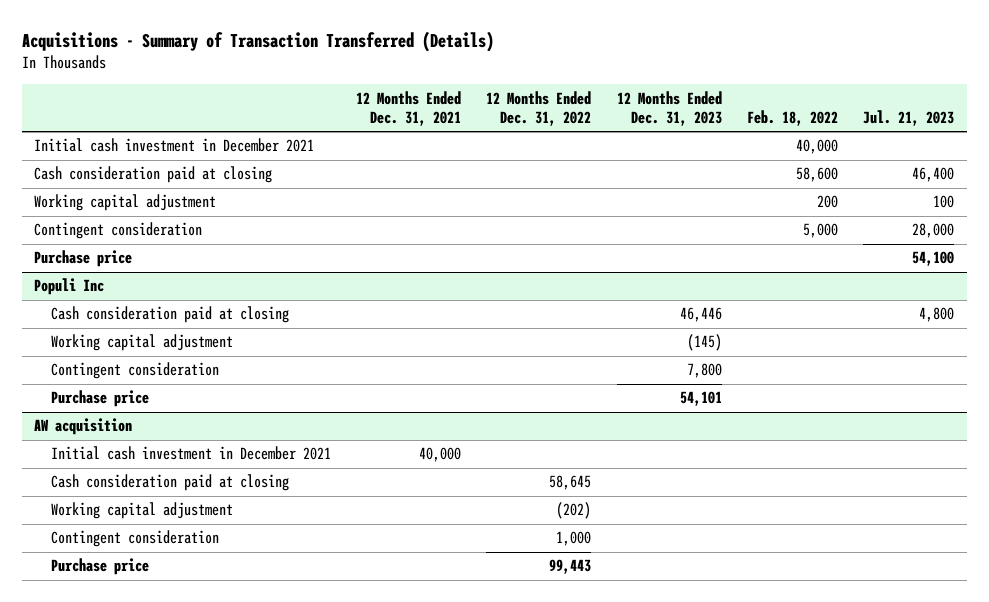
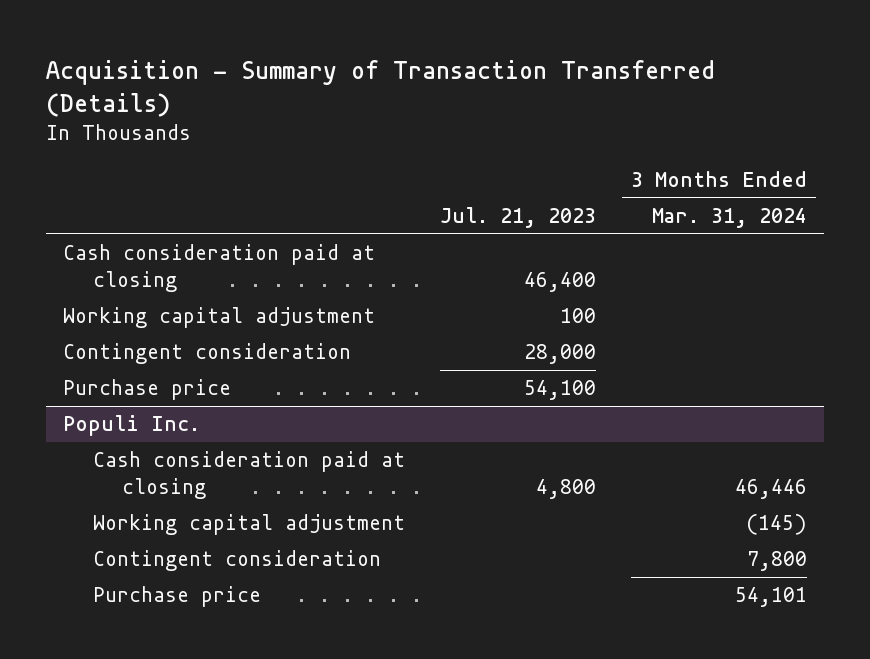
- Acquisitions - Summary of Transaction Transferred (Details)
+ Acquisition - Summary of Transaction Transferred (Details)
- | 12 Months Ended Dec. 31, 2021 | 12 Months Ended Dec. 31, 2022 | 12 Months Ended Dec. 31, 2023 | Feb. 18, 2022 | Jul. 21, 2023
+ | Jul. 21, 2023 | 3 Months Ended Mar. 31, 2024
- Initial cash investment in December 2021 | | | | 40,000 |
- Populi Inc
+ Populi Inc.
- AW acquisition
- Initial cash investment in December 2021 | 40,000 | | | |
- Cash consideration paid at closing | | 58,645 | | |
- Working capital adjustment | | (202) | | |
- Contingent consideration | | 1,000 | | |
- Purchase price | | 99,443 | | |

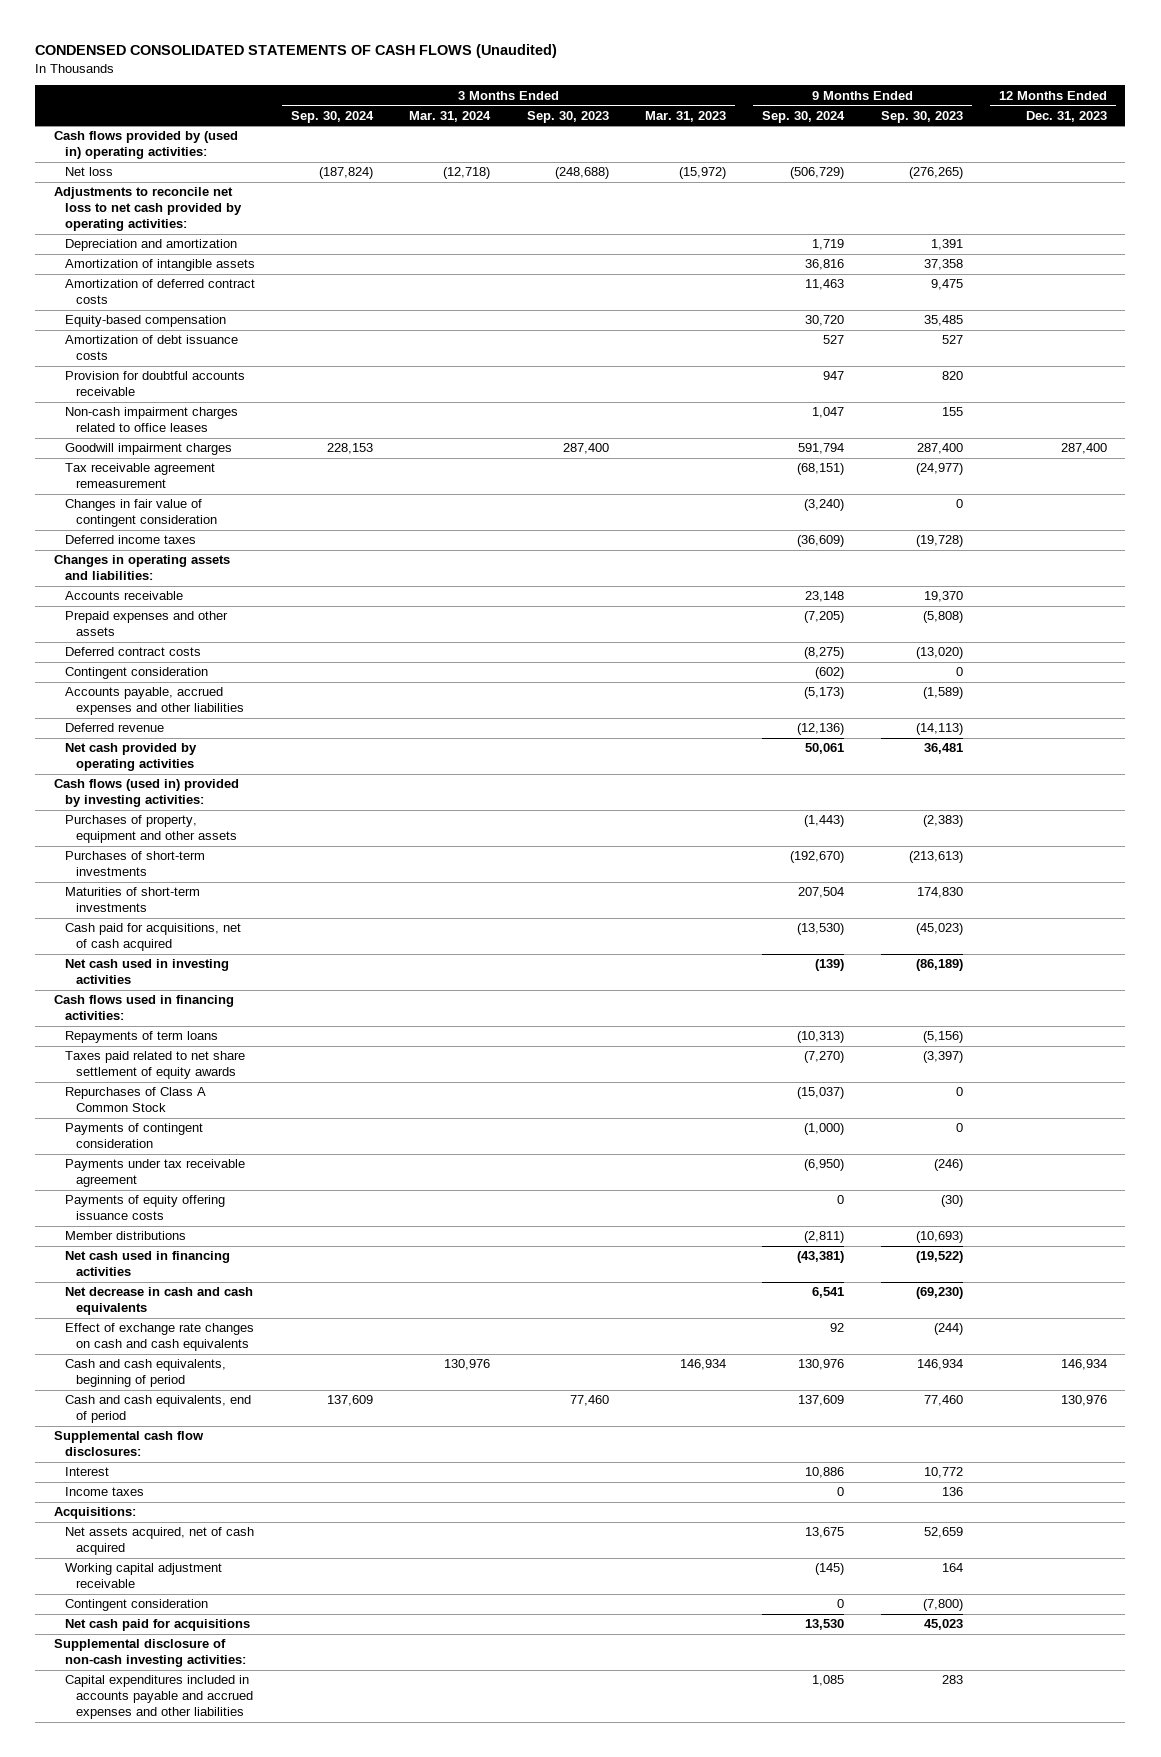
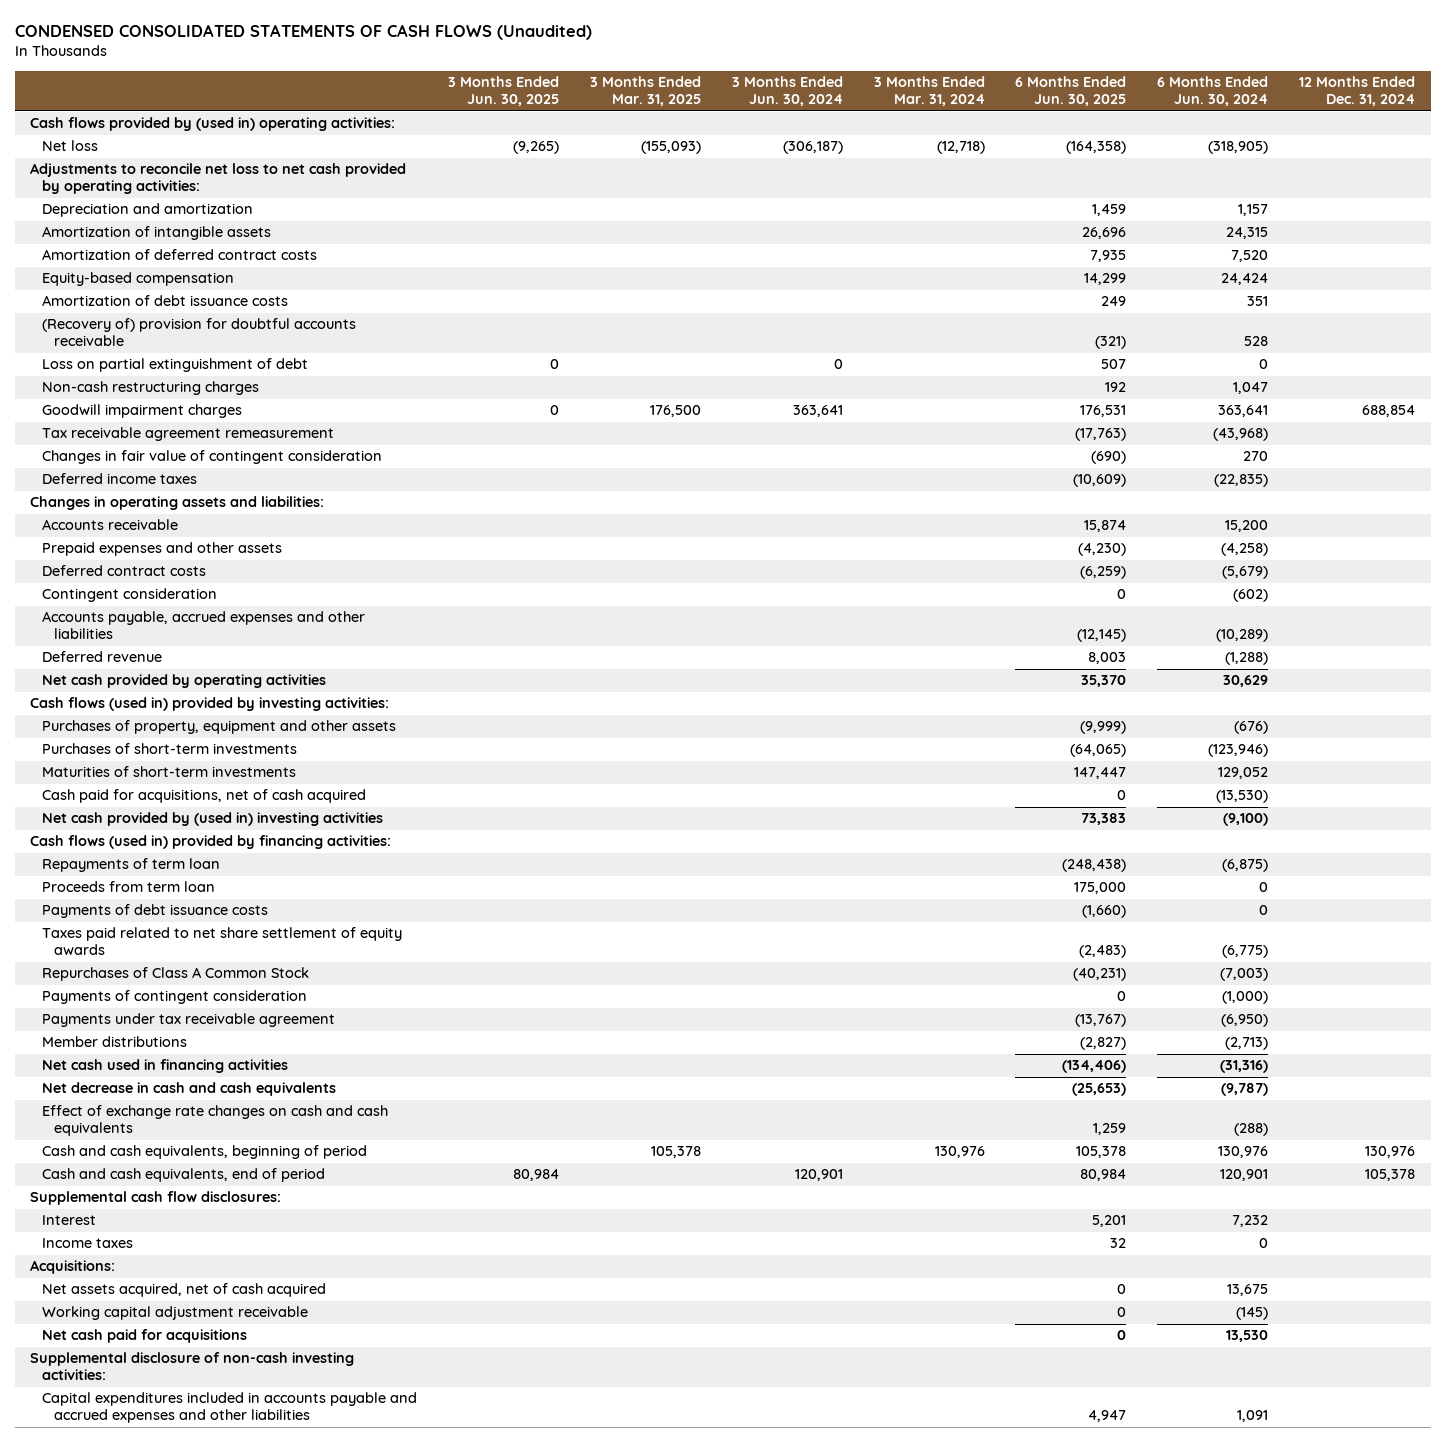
- | 3 Months Ended Sep. 30, 2024 | 3 Months Ended Mar. 31, 2024 | 3 Months Ended Sep. 30, 2023 | 3 Months Ended Mar. 31, 2023 | 9 Months Ended Sep. 30, 2024 | 9 Months Ended Sep. 30, 2023 | 12 Months Ended Dec. 31, 2023
+ | 3 Months Ended Jun. 30, 2025 | 3 Months Ended Mar. 31, 2025 | 3 Months Ended Jun. 30, 2024 | 3 Months Ended Mar. 31, 2024 | 6 Months Ended Jun. 30, 2025 | 6 Months Ended Jun. 30, 2024 | 12 Months Ended Dec. 31, 2024
- Provision for doubtful accounts receivable | | | | | 947 | 820 |
- Non-cash impairment charges related to office leases | | | | | 1,047 | 155 |
+ (Recovery of) provision for doubtful accounts receivable | | | | | (321) | 528 |
+ Loss on partial extinguishment of debt | 0 | | 0 | | 507 | 0 |
+ Non-cash restructuring charges | | | | | 192 | 1,047 |
- Net cash used in investing activities | | | | | (139) | (86,189) |
- Cash flows used in financing activities:
- Repayments of term loans | | | | | (10,313) | (5,156) |
+ Net cash provided by (used in) investing activities | | | | | 73,383 | (9,100) |
+ Cash flows (used in) provided by financing activities:
+ Repayments of term loan | | | | | (248,438) | (6,875) |
+ Proceeds from term loan | | | | | 175,000 | 0 |
+ Payments of debt issuance costs | | | | | (1,660) | 0 |
- Payments of equity offering issuance costs | | | | | 0 | (30) |
- Contingent consideration | | | | | 0 | (7,800) |

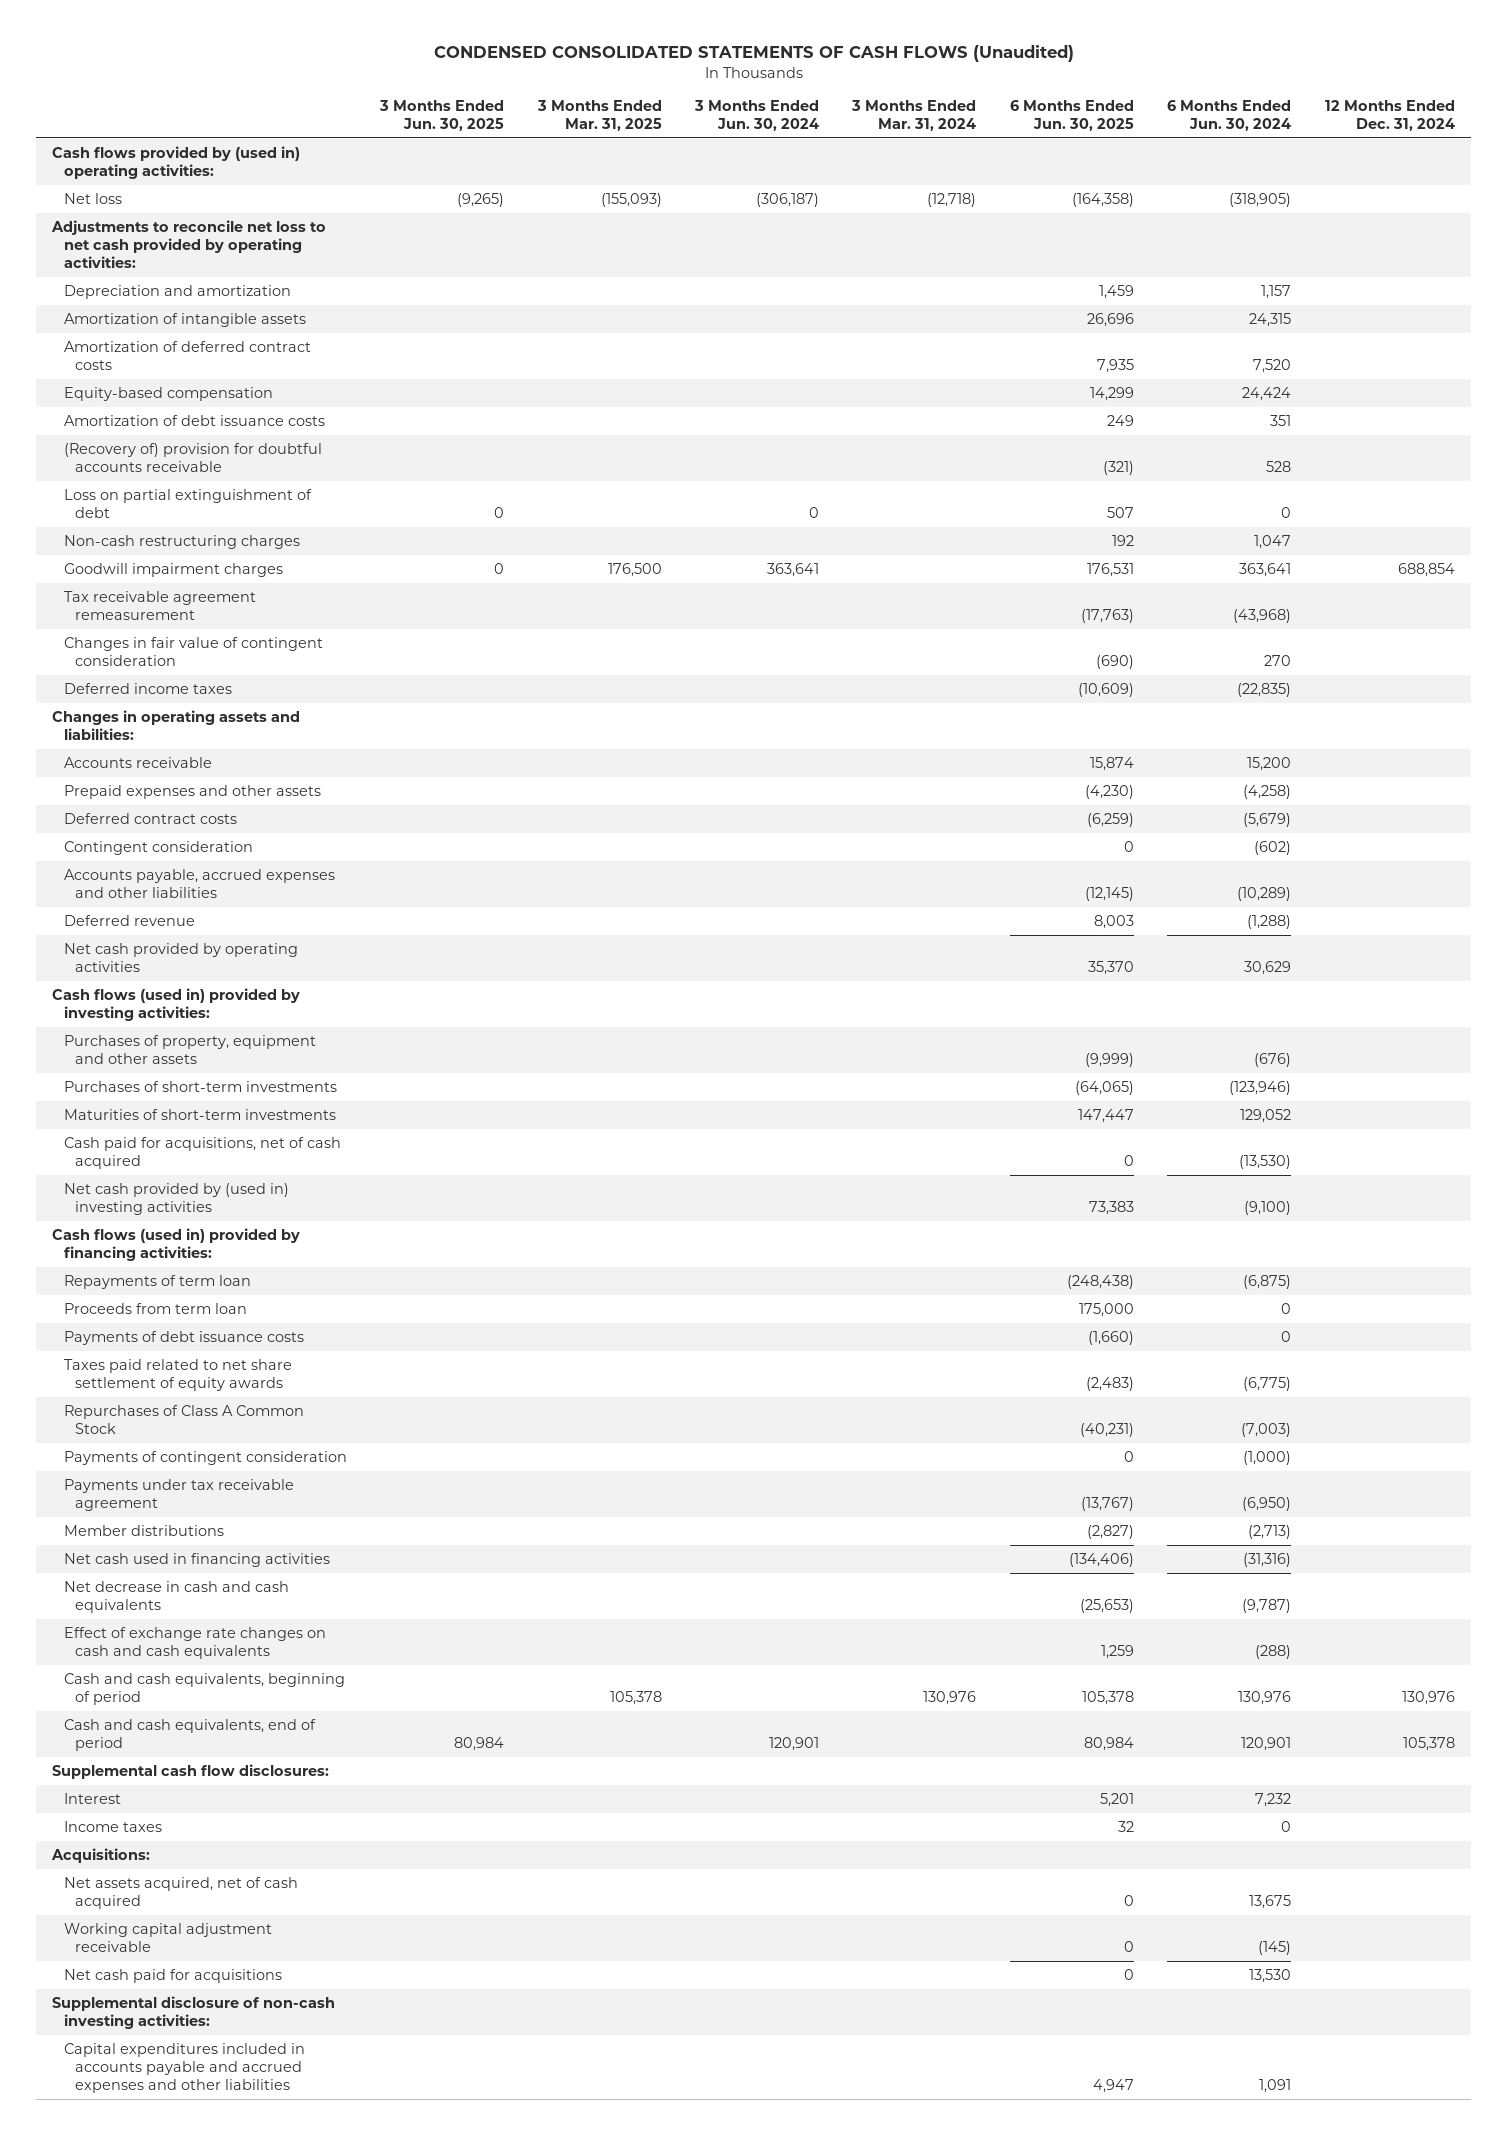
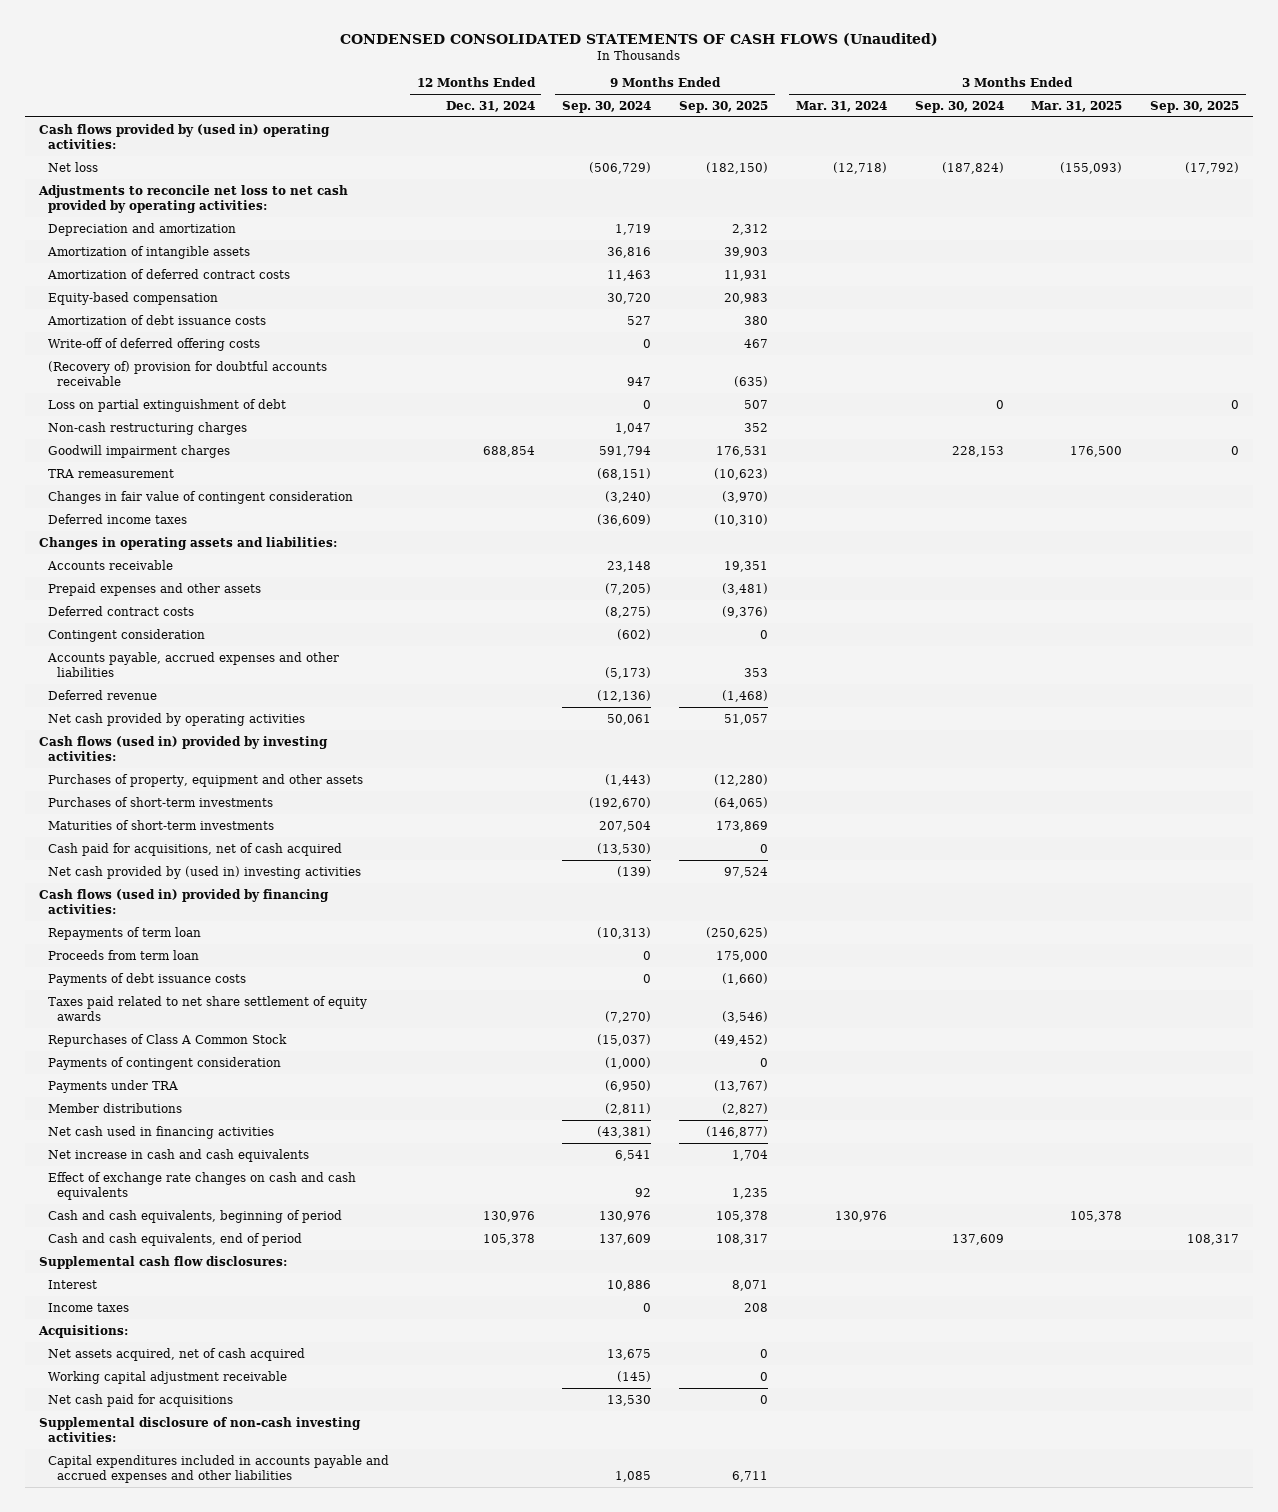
- | 3 Months Ended Jun. 30, 2025 | 3 Months Ended Mar. 31, 2025 | 3 Months Ended Jun. 30, 2024 | 3 Months Ended Mar. 31, 2024 | 6 Months Ended Jun. 30, 2025 | 6 Months Ended Jun. 30, 2024 | 12 Months Ended Dec. 31, 2024
+ | 12 Months Ended Dec. 31, 2024 | 9 Months Ended Sep. 30, 2024 | 9 Months Ended Sep. 30, 2025 | 3 Months Ended Mar. 31, 2024 | 3 Months Ended Sep. 30, 2024 | 3 Months Ended Mar. 31, 2025 | 3 Months Ended Sep. 30, 2025
+ Write-off of deferred offering costs | | 0 | 467 | | | |
- Tax receivable agreement remeasurement | | | | | (17,763) | (43,968) |
+ TRA remeasurement | | (68,151) | (10,623) | | | |
- Payments under tax receivable agreement | | | | | (13,767) | (6,950) |
+ Payments under TRA | | (6,950) | (13,767) | | | |
- Net decrease in cash and cash equivalents | | | | | (25,653) | (9,787) |
+ Net increase in cash and cash equivalents | | 6,541 | 1,704 | | | |

